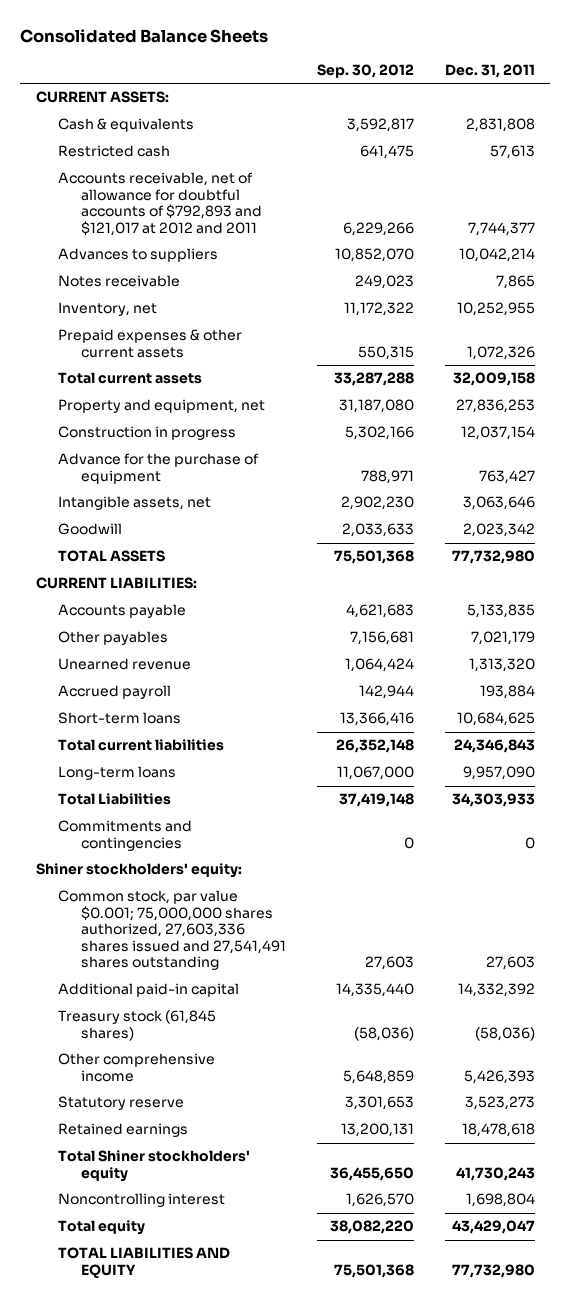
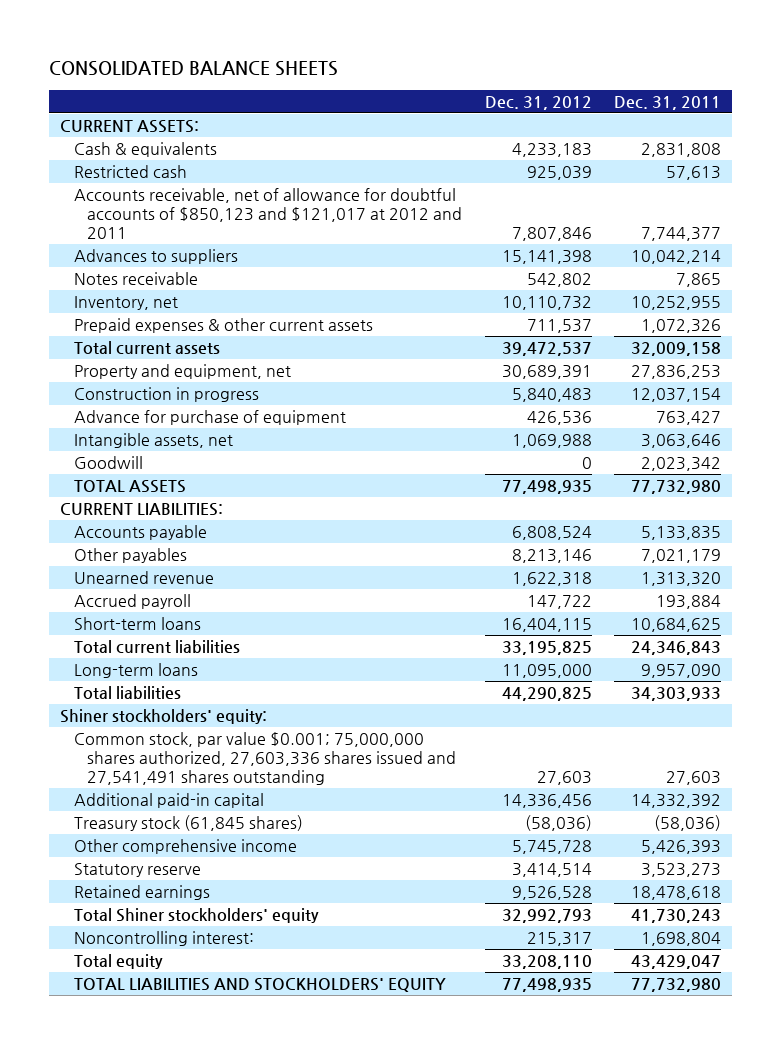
- Consolidated Balance Sheets
+ CONSOLIDATED BALANCE SHEETS
- | Sep. 30, 2012 | Dec. 31, 2011
+ | Dec. 31, 2012 | Dec. 31, 2011
- Accounts receivable, net of allowance for doubtful accounts of $792,893 and $121,017 at 2012 and 2011 | 6,229,266 | 7,744,377
+ Accounts receivable, net of allowance for doubtful accounts of $850,123 and $121,017 at 2012 and 2011 | 7,807,846 | 7,744,377
- Advance for the purchase of equipment | 788,971 | 763,427
+ Advance for purchase of equipment | 426,536 | 763,427
- Total Liabilities | 37,419,148 | 34,303,933
- Commitments and contingencies | 0 | 0
+ Total liabilities | 44,290,825 | 34,303,933
- Noncontrolling interest | 1,626,570 | 1,698,804
+ Noncontrolling interest: | 215,317 | 1,698,804
- TOTAL LIABILITIES AND EQUITY | 75,501,368 | 77,732,980
+ TOTAL LIABILITIES AND STOCKHOLDERS' EQUITY | 77,498,935 | 77,732,980

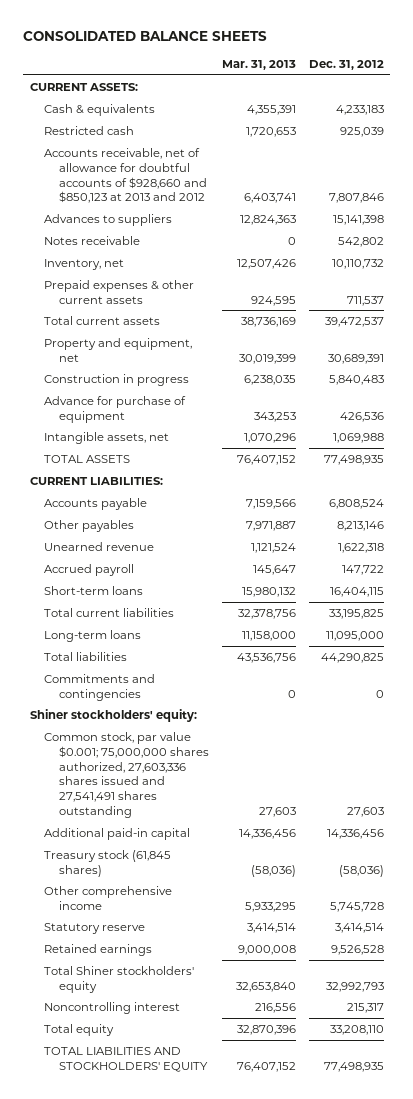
- | Dec. 31, 2012 | Dec. 31, 2011
+ | Mar. 31, 2013 | Dec. 31, 2012
- Accounts receivable, net of allowance for doubtful accounts of $850,123 and $121,017 at 2012 and 2011 | 7,807,846 | 7,744,377
+ Accounts receivable, net of allowance for doubtful accounts of $928,660 and $850,123 at 2013 and 2012 | 6,403,741 | 7,807,846
- Goodwill | 0 | 2,023,342
+ Commitments and contingencies | 0 | 0
- Noncontrolling interest: | 215,317 | 1,698,804
+ Noncontrolling interest | 216,556 | 215,317

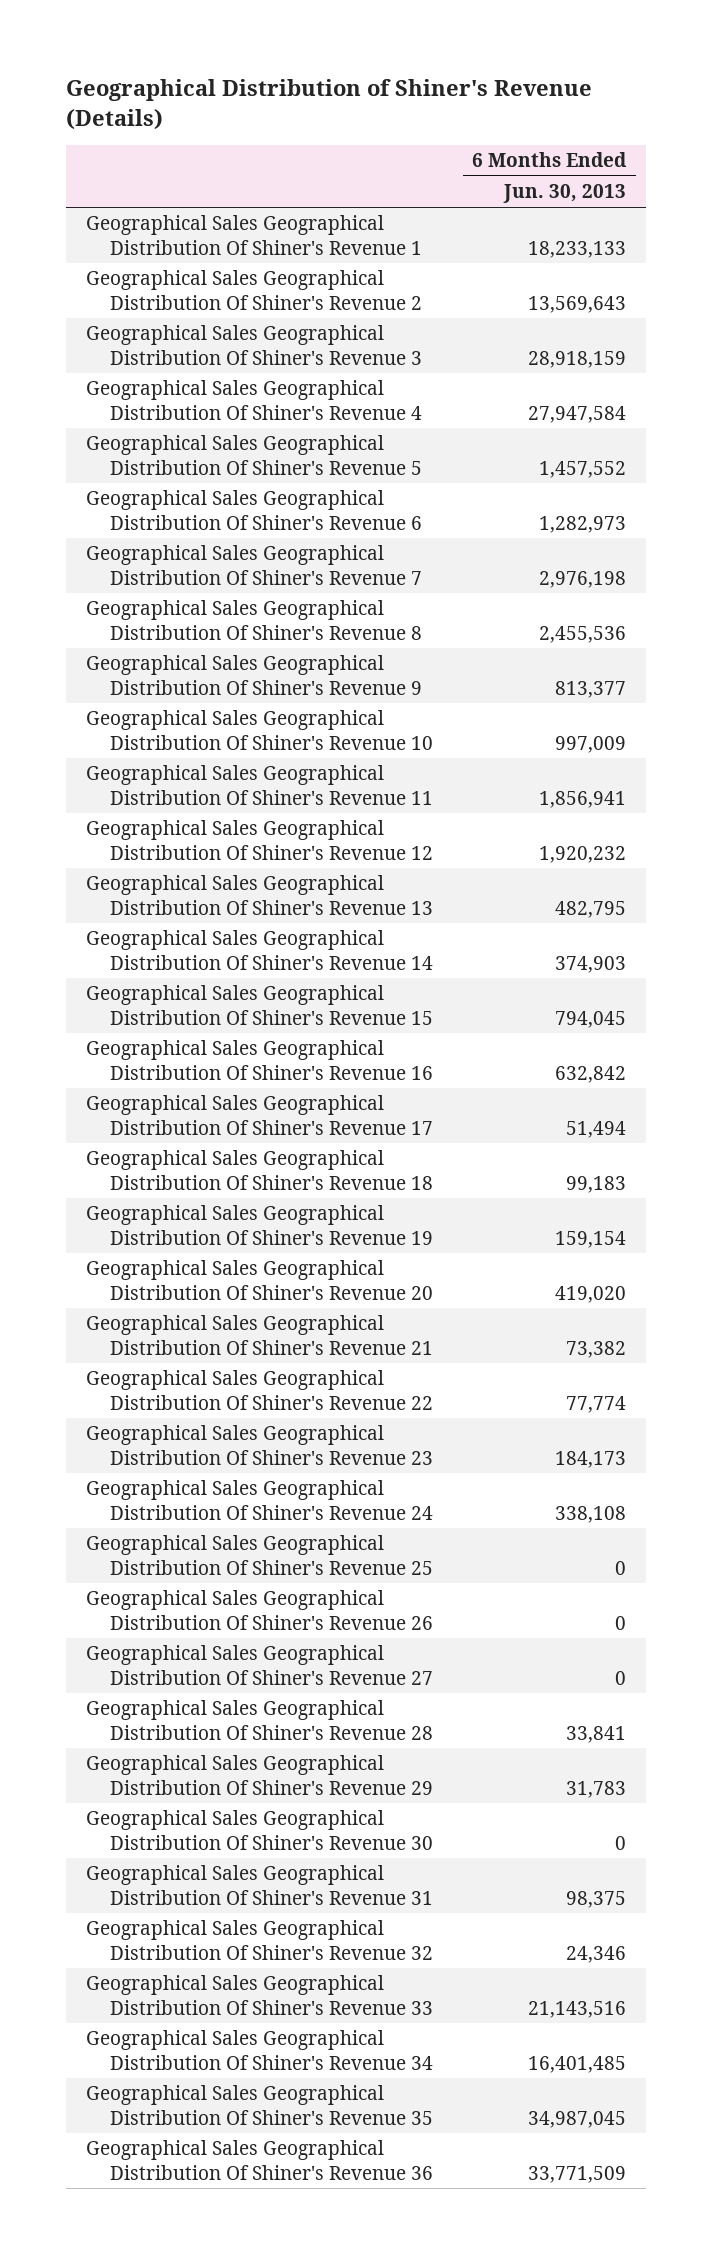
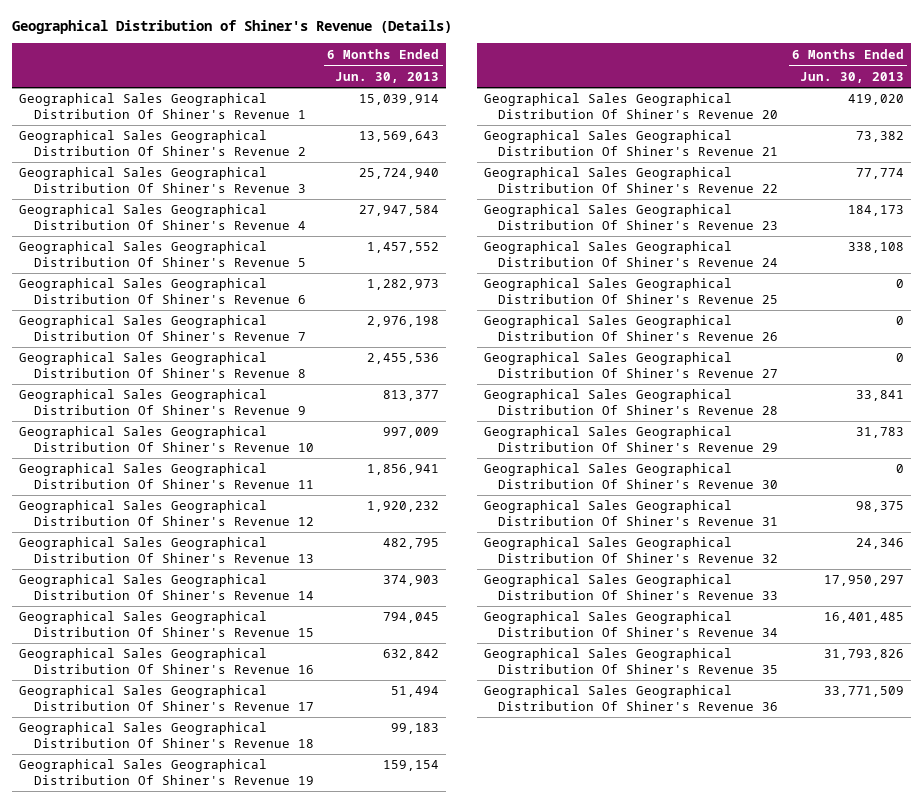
- Geographical Sales Geographical Distribution Of Shiner's Revenue 1 | 18,233,133
+ Geographical Sales Geographical Distribution Of Shiner's Revenue 1 | 15,039,914
- Geographical Sales Geographical Distribution Of Shiner's Revenue 3 | 28,918,159
+ Geographical Sales Geographical Distribution Of Shiner's Revenue 3 | 25,724,940
- Geographical Sales Geographical Distribution Of Shiner's Revenue 33 | 21,143,516
+ Geographical Sales Geographical Distribution Of Shiner's Revenue 33 | 17,950,297
- Geographical Sales Geographical Distribution Of Shiner's Revenue 35 | 34,987,045
+ Geographical Sales Geographical Distribution Of Shiner's Revenue 35 | 31,793,826

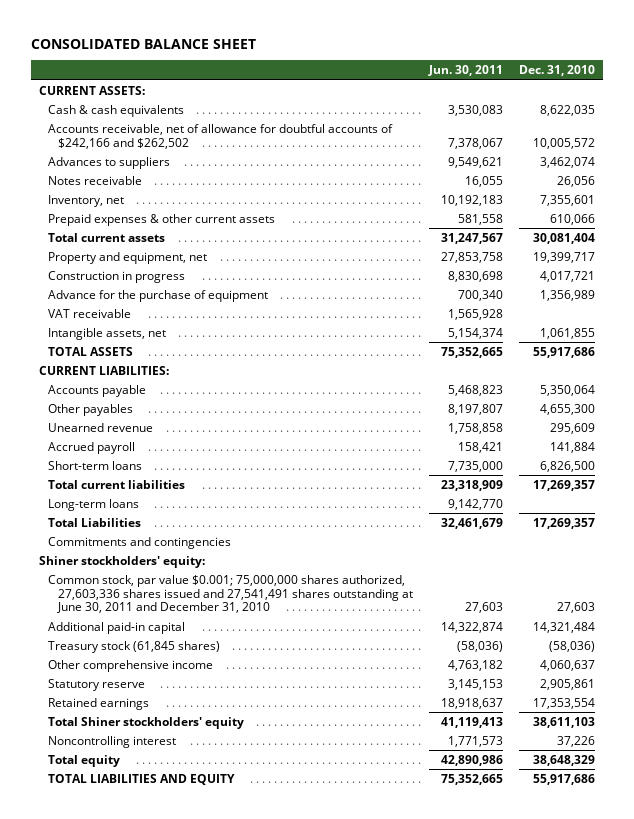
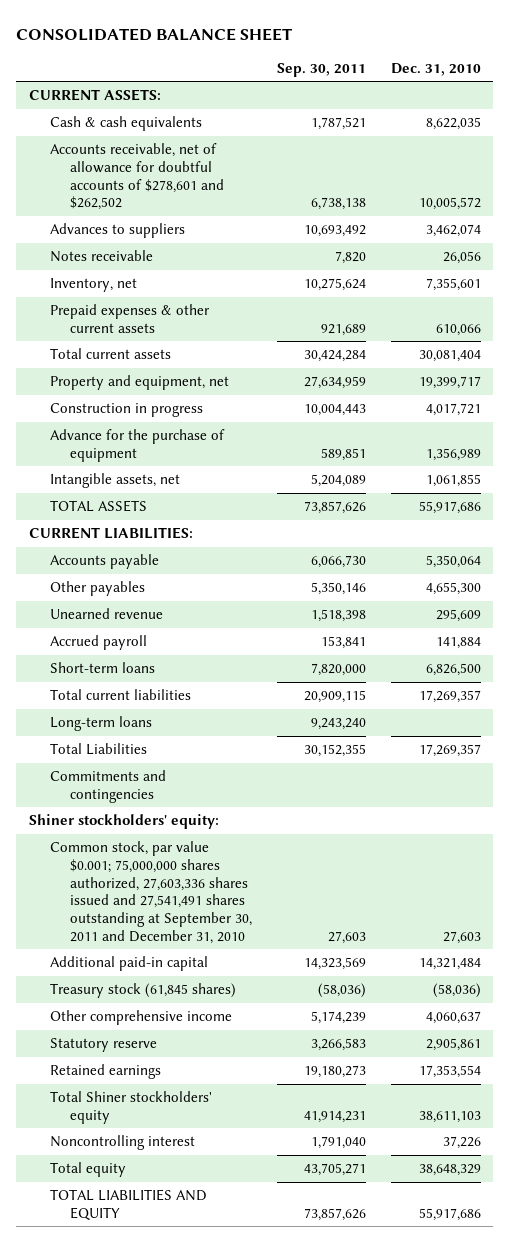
- | Jun. 30, 2011 | Dec. 31, 2010
+ | Sep. 30, 2011 | Dec. 31, 2010
- Accounts receivable, net of allowance for doubtful accounts of $242,166 and $262,502 | 7,378,067 | 10,005,572
+ Accounts receivable, net of allowance for doubtful accounts of $278,601 and $262,502 | 6,738,138 | 10,005,572
- VAT receivable | 1,565,928 |
- Common stock, par value $0.001; 75,000,000 shares authorized, 27,603,336 shares issued and 27,541,491 shares outstanding at June 30, 2011 and December 31, 2010 | 27,603 | 27,603
+ Common stock, par value $0.001; 75,000,000 shares authorized, 27,603,336 shares issued and 27,541,491 shares outstanding at September 30, 2011 and December 31, 2010 | 27,603 | 27,603

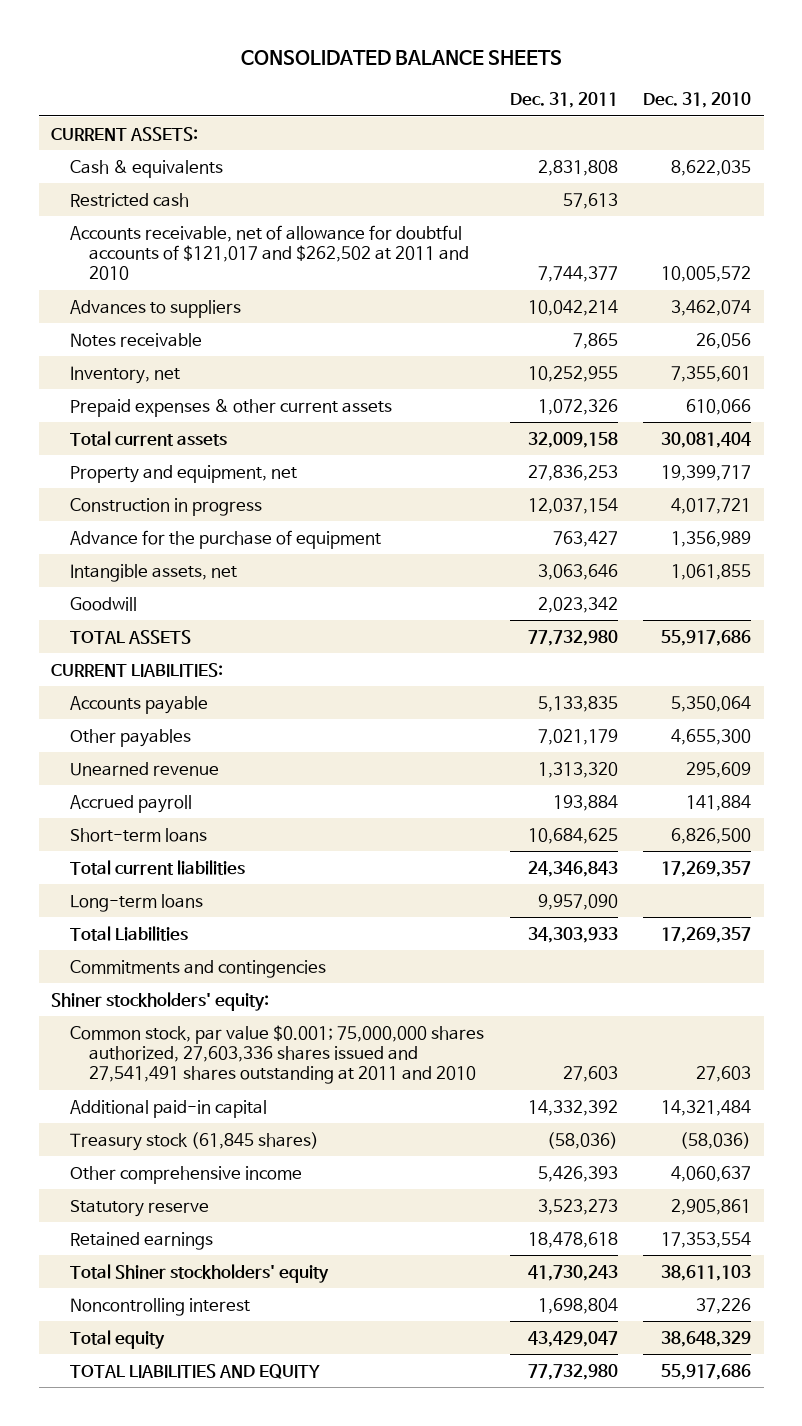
- CONSOLIDATED BALANCE SHEET
+ CONSOLIDATED BALANCE SHEETS
- | Sep. 30, 2011 | Dec. 31, 2010
+ | Dec. 31, 2011 | Dec. 31, 2010
- Cash & cash equivalents | 1,787,521 | 8,622,035
- Accounts receivable, net of allowance for doubtful accounts of $278,601 and $262,502 | 6,738,138 | 10,005,572
+ Cash & equivalents | 2,831,808 | 8,622,035
+ Restricted cash | 57,613 |
+ Accounts receivable, net of allowance for doubtful accounts of $121,017 and $262,502 at 2011 and 2010 | 7,744,377 | 10,005,572
+ Goodwill | 2,023,342 |
- Common stock, par value $0.001; 75,000,000 shares authorized, 27,603,336 shares issued and 27,541,491 shares outstanding at September 30, 2011 and December 31, 2010 | 27,603 | 27,603
+ Common stock, par value $0.001; 75,000,000 shares authorized, 27,603,336 shares issued and 27,541,491 shares outstanding at 2011 and 2010 | 27,603 | 27,603

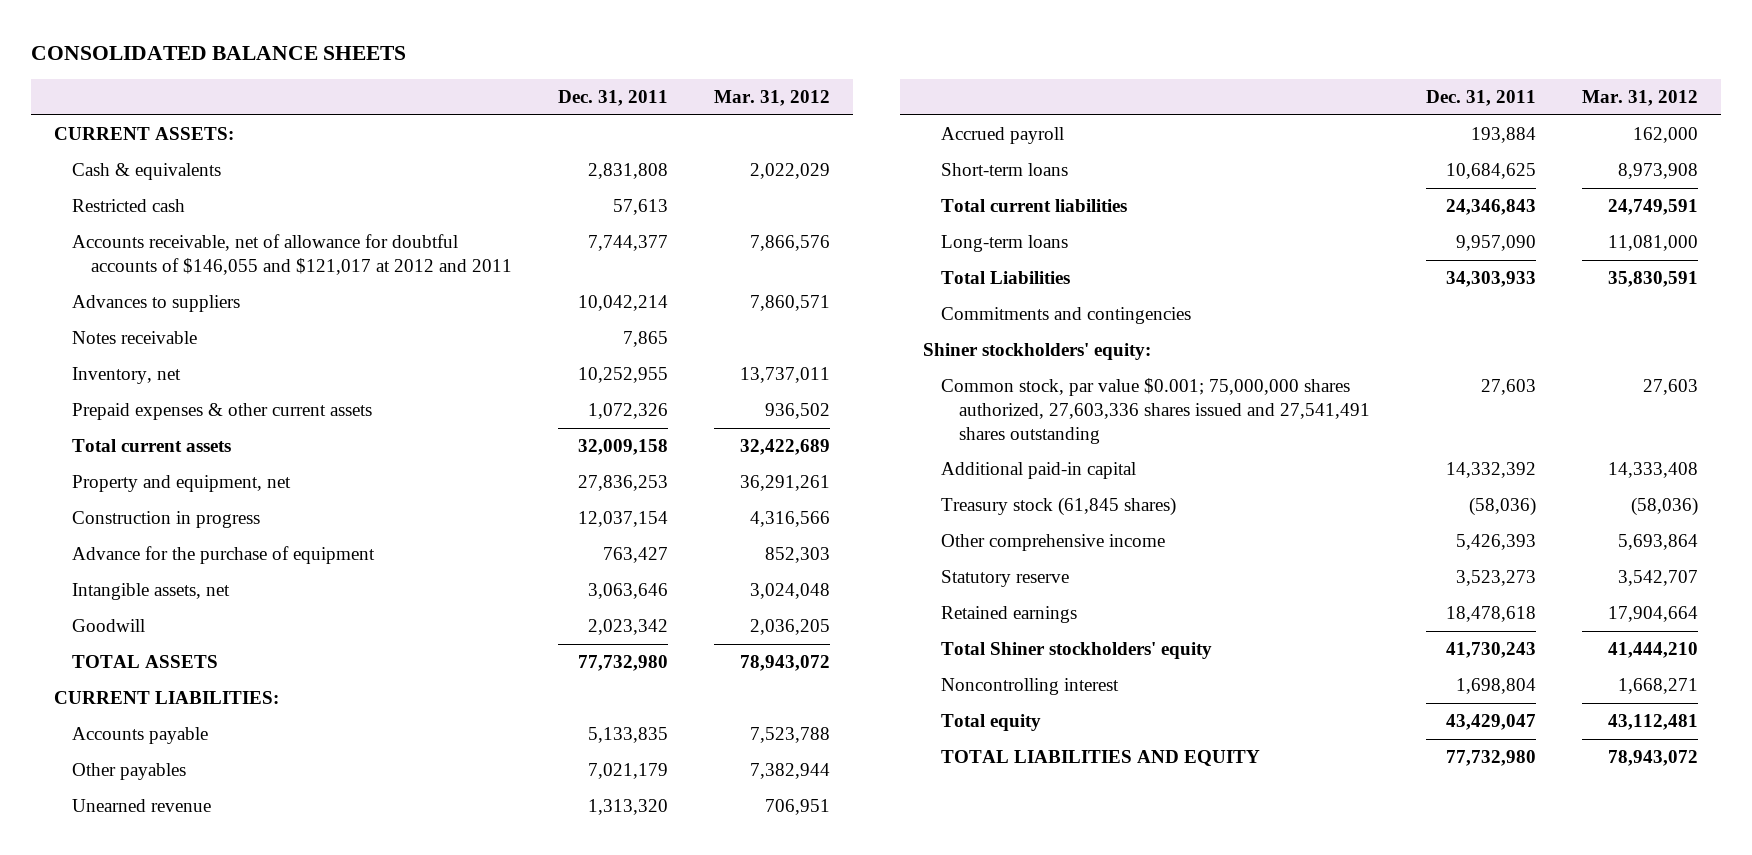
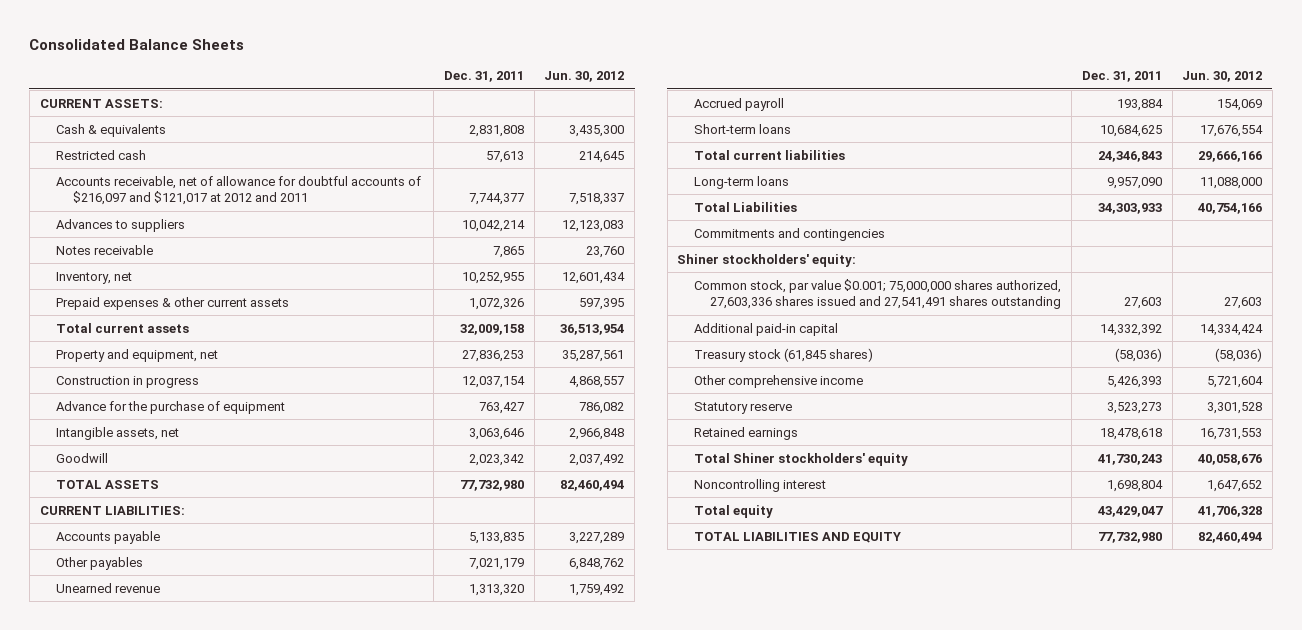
- CONSOLIDATED BALANCE SHEETS
+ Consolidated Balance Sheets
- | Dec. 31, 2011 | Mar. 31, 2012
+ | Dec. 31, 2011 | Jun. 30, 2012
- Accounts receivable, net of allowance for doubtful accounts of $146,055 and $121,017 at 2012 and 2011 | 7,744,377 | 7,866,576
+ Accounts receivable, net of allowance for doubtful accounts of $216,097 and $121,017 at 2012 and 2011 | 7,744,377 | 7,518,337

